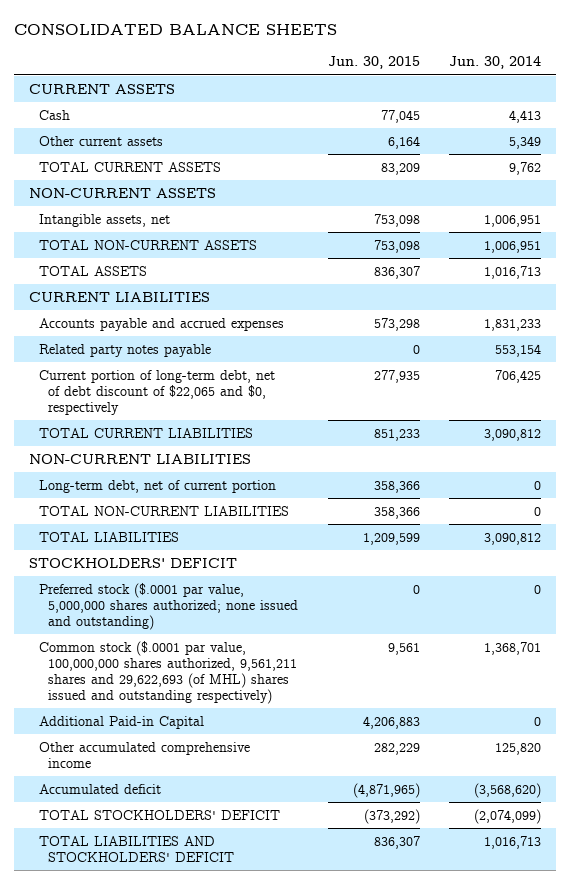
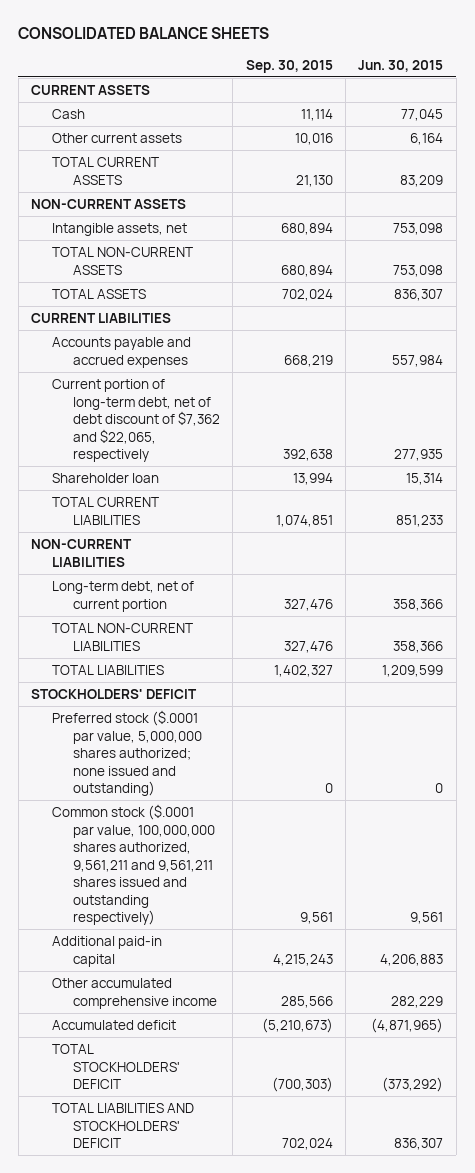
- | Jun. 30, 2015 | Jun. 30, 2014
+ | Sep. 30, 2015 | Jun. 30, 2015
- Accounts payable and accrued expenses | 573,298 | 1,831,233
- Related party notes payable | 0 | 553,154
- Current portion of long-term debt, net of debt discount of $22,065 and $0, respectively | 277,935 | 706,425
+ Accounts payable and accrued expenses | 668,219 | 557,984
+ Current portion of long-term debt, net of debt discount of $7,362 and $22,065, respectively | 392,638 | 277,935
+ Shareholder loan | 13,994 | 15,314
- Common stock ($.0001 par value, 100,000,000 shares authorized, 9,561,211 shares and 29,622,693 (of MHL) shares issued and outstanding respectively) | 9,561 | 1,368,701
- Additional Paid-in Capital | 4,206,883 | 0
+ Common stock ($.0001 par value, 100,000,000 shares authorized, 9,561,211 and 9,561,211 shares issued and outstanding respectively) | 9,561 | 9,561
+ Additional paid-in capital | 4,215,243 | 4,206,883

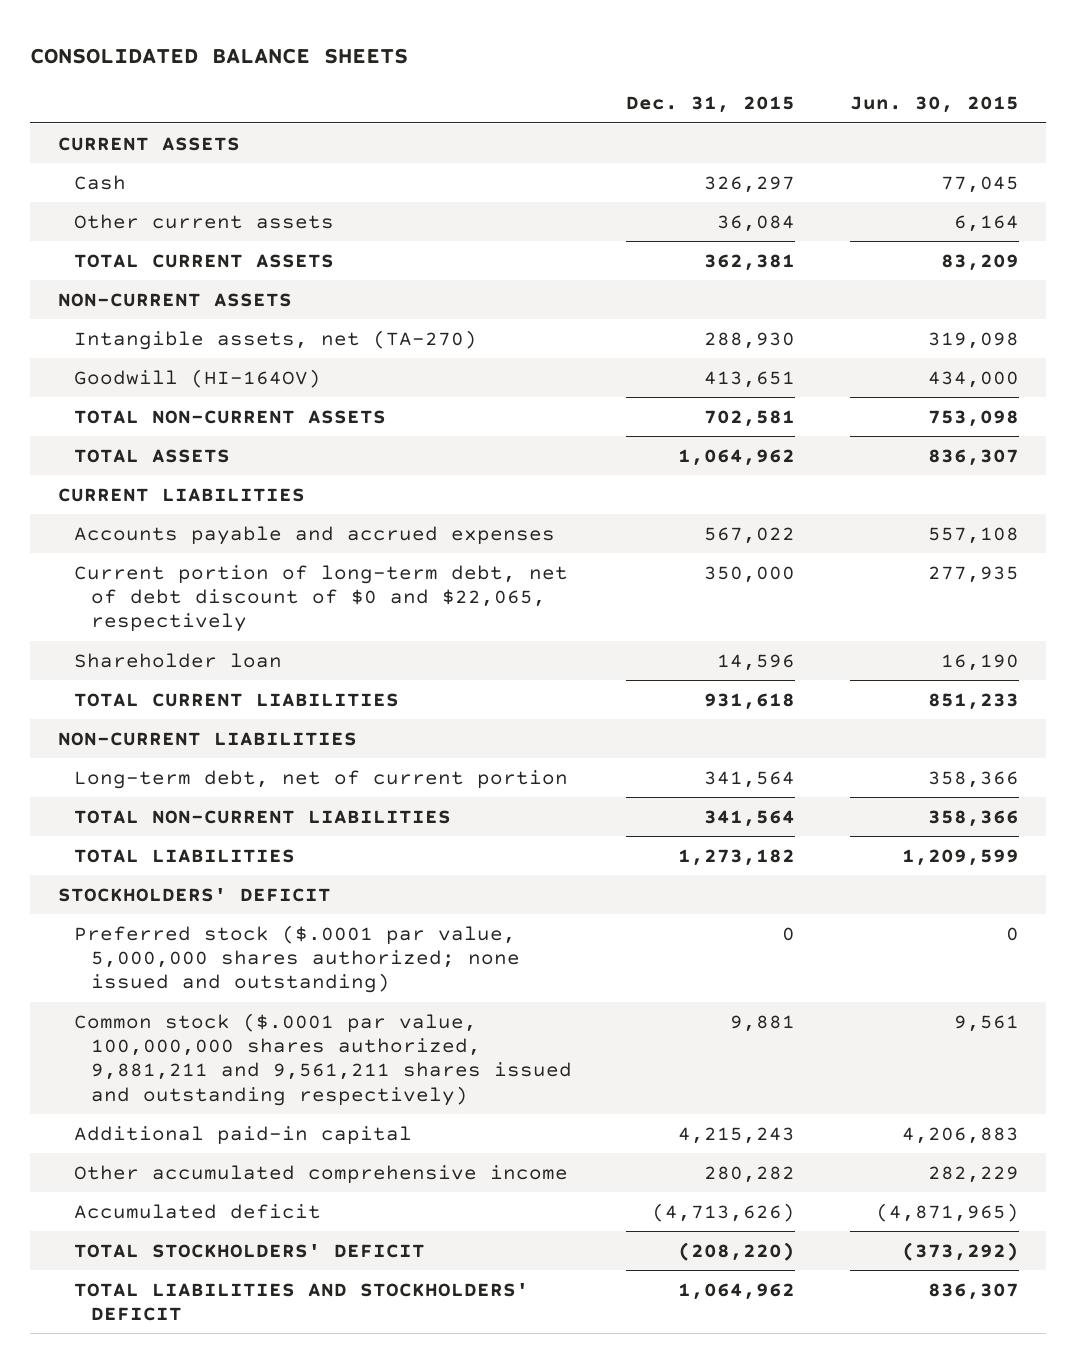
- | Sep. 30, 2015 | Jun. 30, 2015
+ | Dec. 31, 2015 | Jun. 30, 2015
- Intangible assets, net | 680,894 | 753,098
+ Intangible assets, net (TA-270) | 288,930 | 319,098
+ Goodwill (HI-164OV) | 413,651 | 434,000
- Accounts payable and accrued expenses | 668,219 | 557,984
- Current portion of long-term debt, net of debt discount of $7,362 and $22,065, respectively | 392,638 | 277,935
- Shareholder loan | 13,994 | 15,314
+ Accounts payable and accrued expenses | 567,022 | 557,108
+ Current portion of long-term debt, net of debt discount of $0 and $22,065, respectively | 350,000 | 277,935
+ Shareholder loan | 14,596 | 16,190
- Common stock ($.0001 par value, 100,000,000 shares authorized, 9,561,211 and 9,561,211 shares issued and outstanding respectively) | 9,561 | 9,561
+ Common stock ($.0001 par value, 100,000,000 shares authorized, 9,881,211 and 9,561,211 shares issued and outstanding respectively) | 9,881 | 9,561

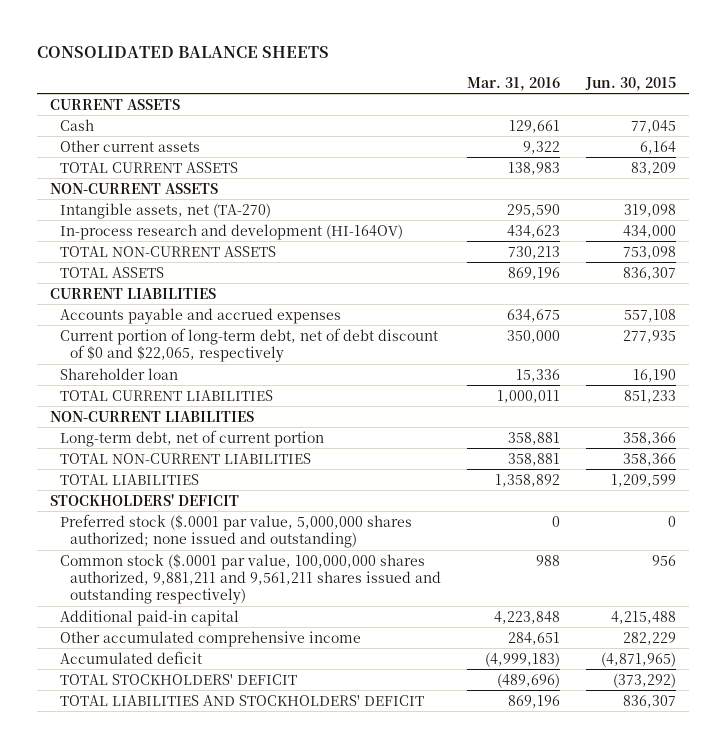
- | Dec. 31, 2015 | Jun. 30, 2015
+ | Mar. 31, 2016 | Jun. 30, 2015
- Goodwill (HI-164OV) | 413,651 | 434,000
+ In-process research and development (HI-164OV) | 434,623 | 434,000
- Common stock ($.0001 par value, 100,000,000 shares authorized, 9,881,211 and 9,561,211 shares issued and outstanding respectively) | 9,881 | 9,561
- Additional paid-in capital | 4,215,243 | 4,206,883
+ Common stock ($.0001 par value, 100,000,000 shares authorized, 9,881,211 and 9,561,211 shares issued and outstanding respectively) | 988 | 956
+ Additional paid-in capital | 4,223,848 | 4,215,488

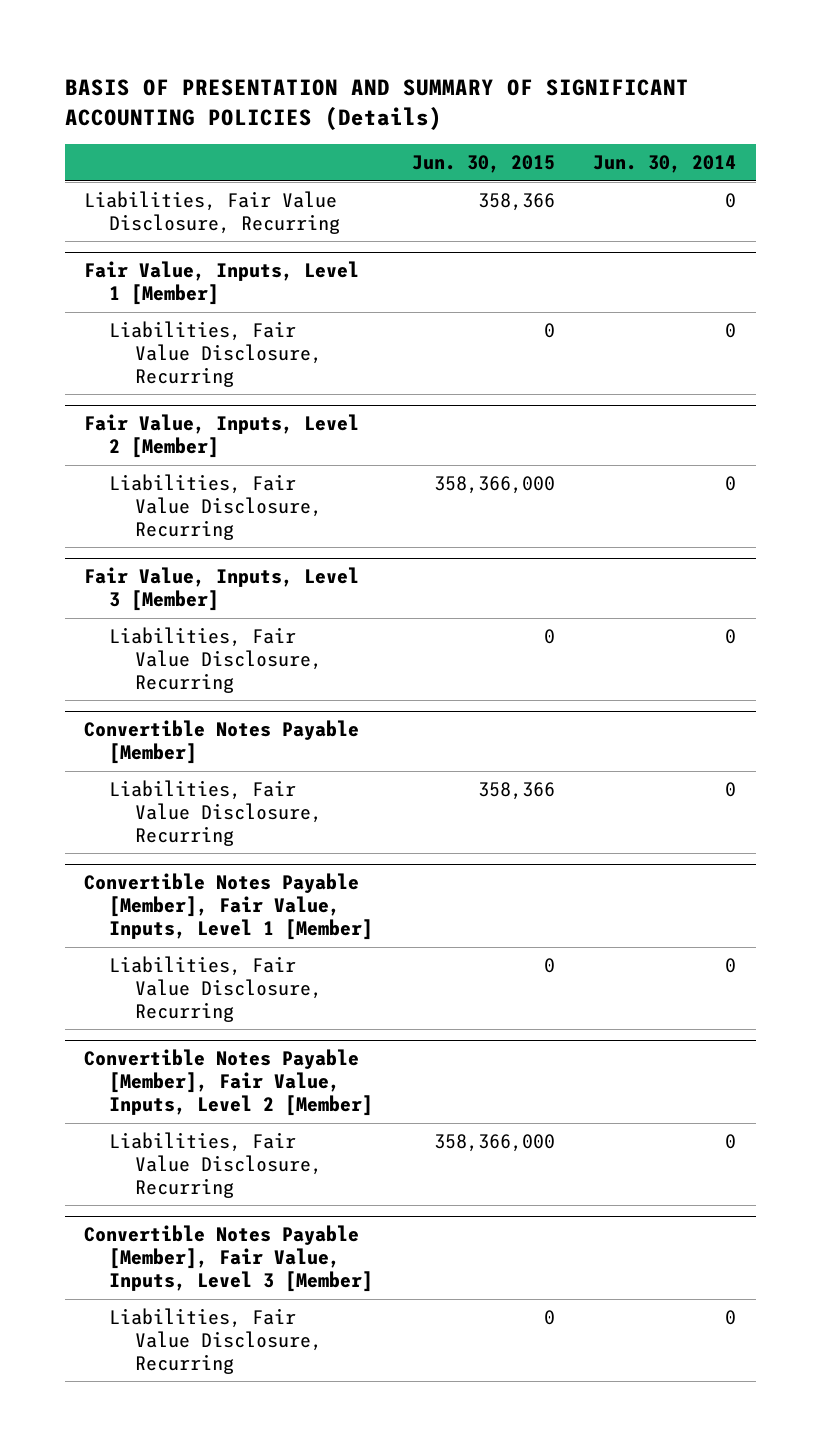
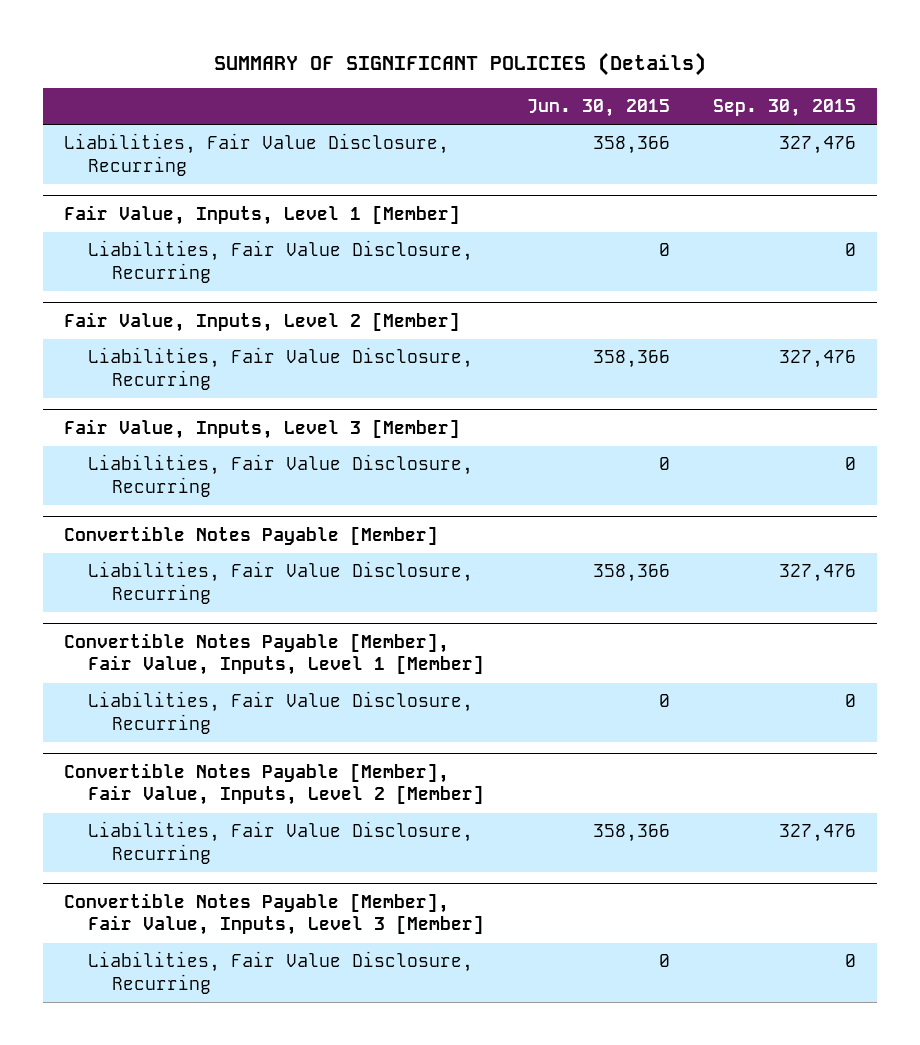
- BASIS OF PRESENTATION AND SUMMARY OF SIGNIFICANT ACCOUNTING POLICIES (Details)
+ SUMMARY OF SIGNIFICANT POLICIES (Details)
- | Jun. 30, 2015 | Jun. 30, 2014
+ | Jun. 30, 2015 | Sep. 30, 2015
@ Fair Value, Inputs, Level 2 [Member]
- Liabilities, Fair Value Disclosure, Recurring | 358,366,000 | 0
+ Liabilities, Fair Value Disclosure, Recurring | 358,366 | 327,476
@ Convertible Notes Payable [Member], Fair Value, Inputs, Level 2 [Member]
- Liabilities, Fair Value Disclosure, Recurring | 358,366,000 | 0
+ Liabilities, Fair Value Disclosure, Recurring | 358,366 | 327,476

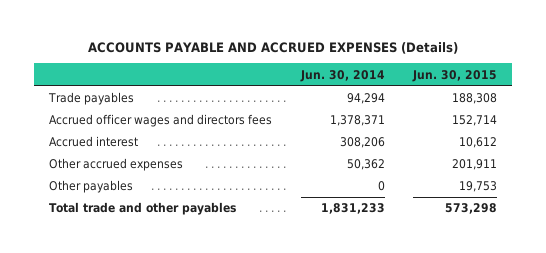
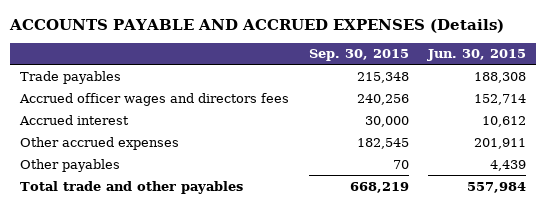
- | Jun. 30, 2014 | Jun. 30, 2015
+ | Sep. 30, 2015 | Jun. 30, 2015
- Other payables | 0 | 19,753
- Total trade and other payables | 1,831,233 | 573,298
+ Other payables | 70 | 4,439
+ Total trade and other payables | 668,219 | 557,984

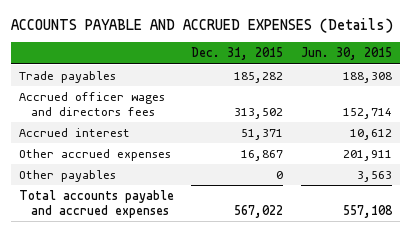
- | Sep. 30, 2015 | Jun. 30, 2015
+ | Dec. 31, 2015 | Jun. 30, 2015
- Other payables | 70 | 4,439
- Total trade and other payables | 668,219 | 557,984
+ Other payables | 0 | 3,563
+ Total accounts payable and accrued expenses | 567,022 | 557,108

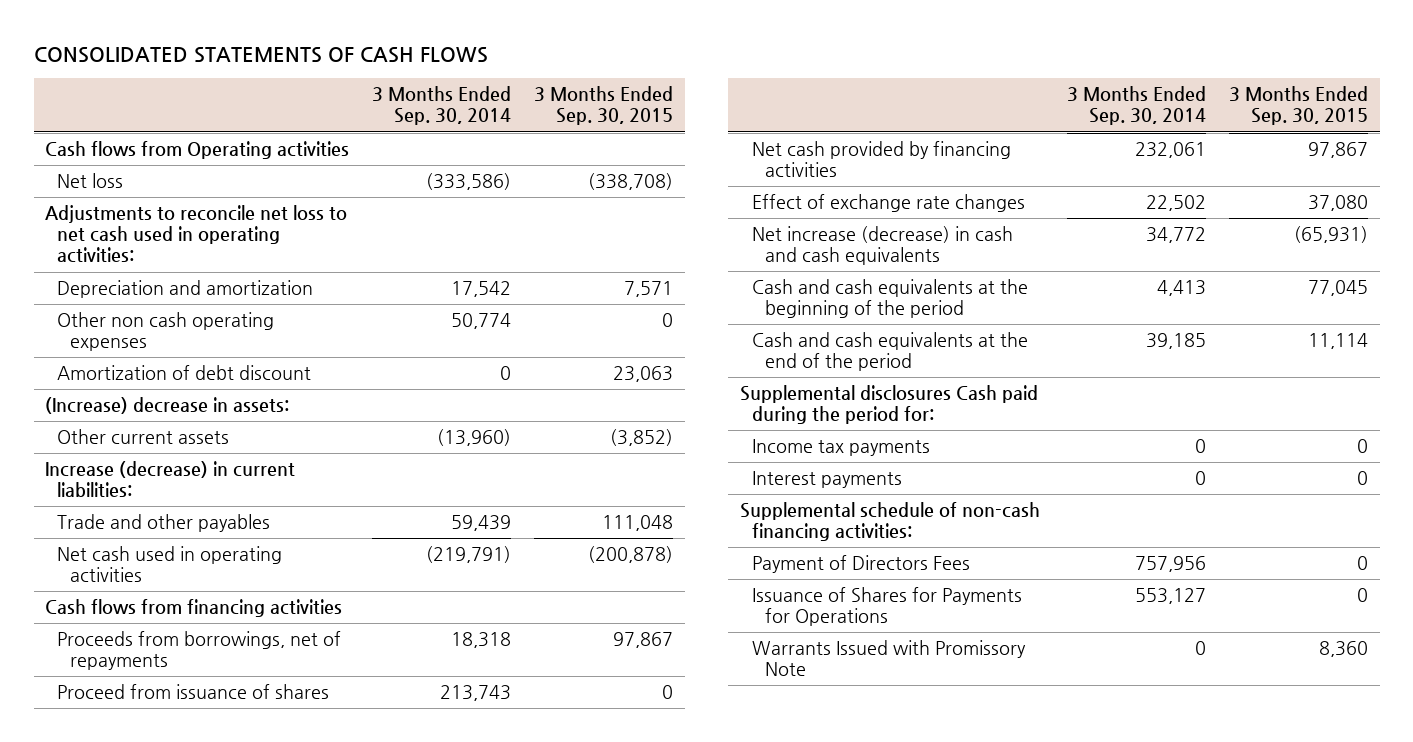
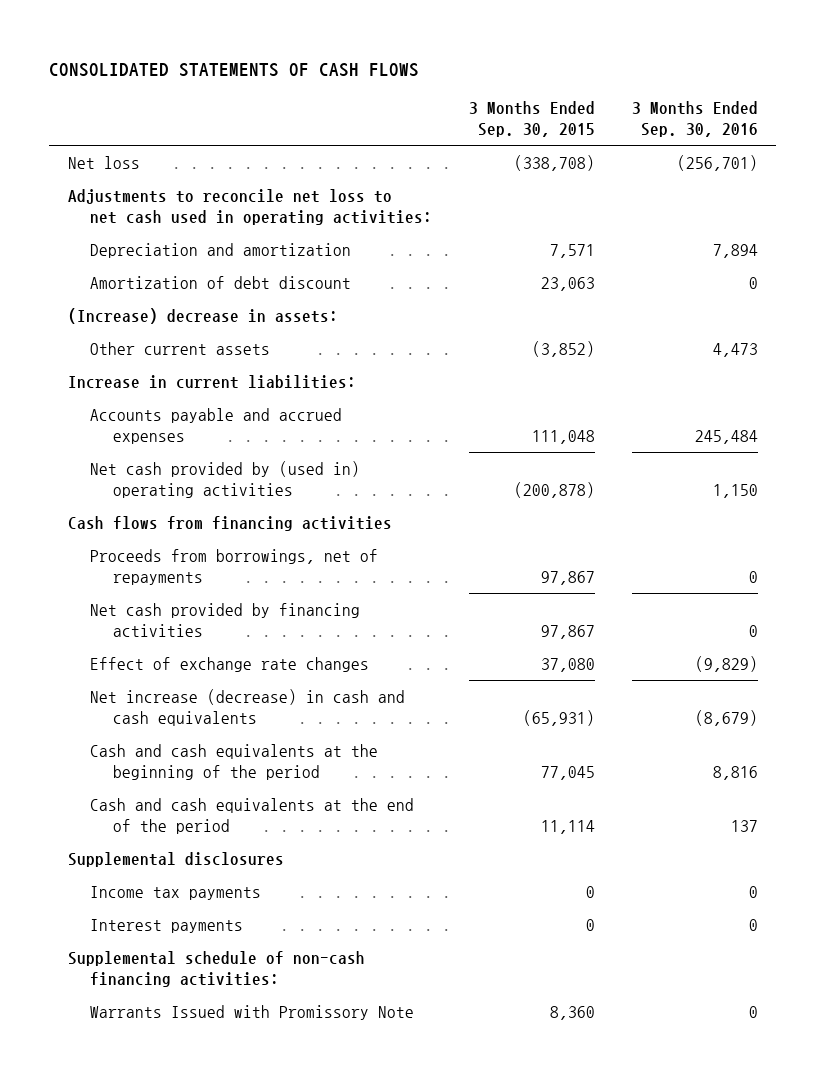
- | 3 Months Ended Sep. 30, 2014 | 3 Months Ended Sep. 30, 2015
+ | 3 Months Ended Sep. 30, 2015 | 3 Months Ended Sep. 30, 2016
- Cash flows from Operating activities
- Other non cash operating expenses | 50,774 | 0
- Increase (decrease) in current liabilities:
- Trade and other payables | 59,439 | 111,048
- Net cash used in operating activities | (219,791) | (200,878)
+ Increase in current liabilities:
+ Accounts payable and accrued expenses | 111,048 | 245,484
+ Net cash provided by (used in) operating activities | (200,878) | 1,150
- Proceed from issuance of shares | 213,743 | 0
- Supplemental disclosures Cash paid during the period for:
+ Supplemental disclosures
- Payment of Directors Fees | 757,956 | 0
- Issuance of Shares for Payments for Operations | 553,127 | 0

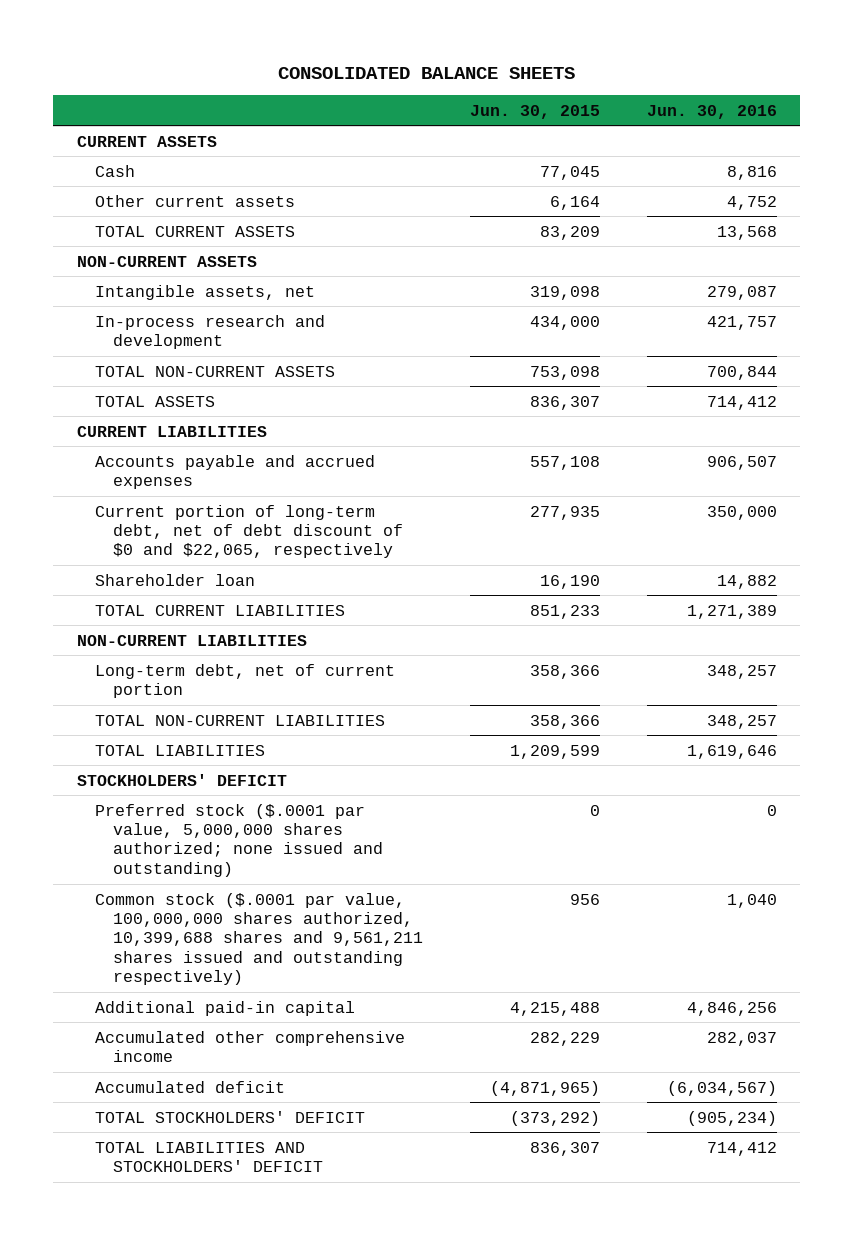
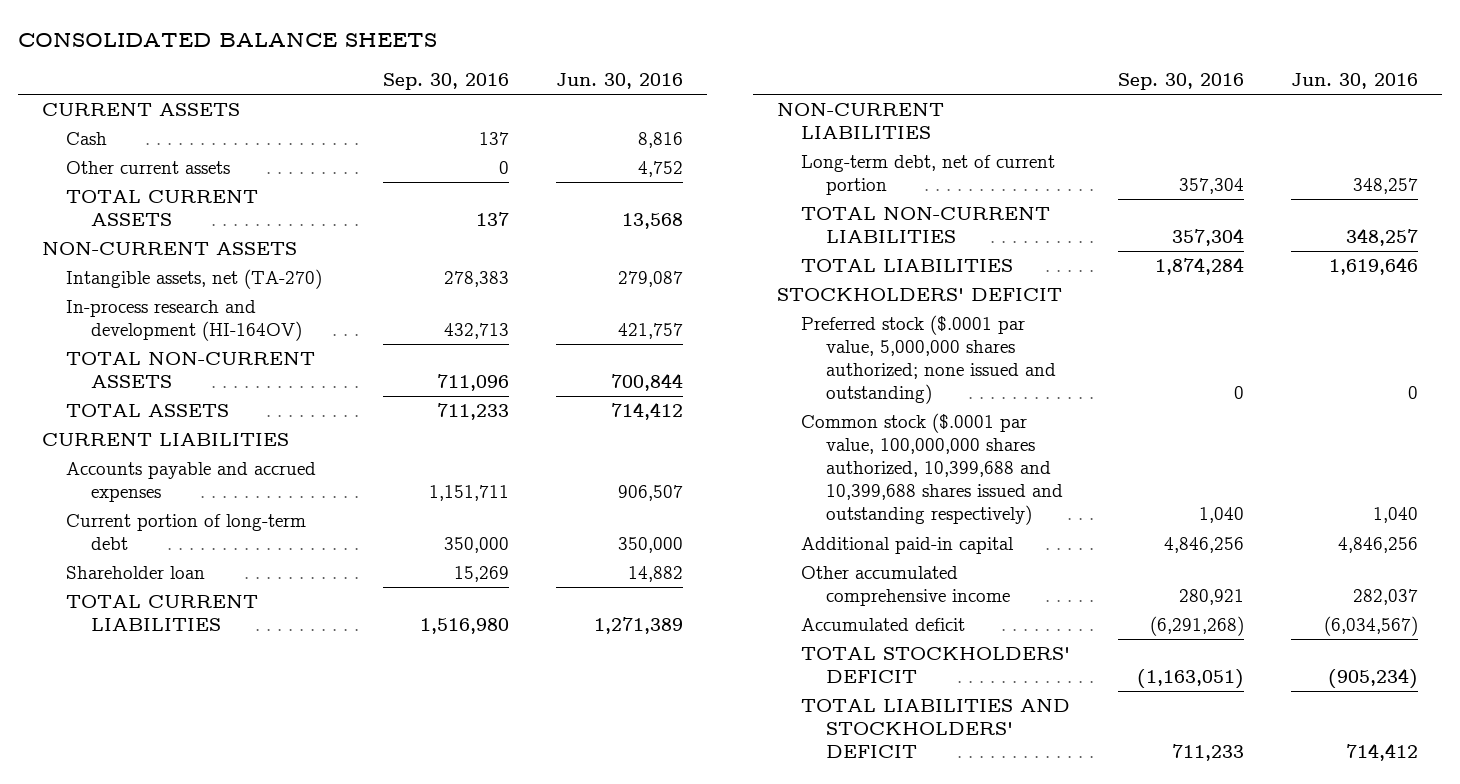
- | Jun. 30, 2015 | Jun. 30, 2016
+ | Sep. 30, 2016 | Jun. 30, 2016
- Intangible assets, net | 319,098 | 279,087
- In-process research and development | 434,000 | 421,757
+ Intangible assets, net (TA-270) | 278,383 | 279,087
+ In-process research and development (HI-164OV) | 432,713 | 421,757
- Current portion of long-term debt, net of debt discount of $0 and $22,065, respectively | 277,935 | 350,000
+ Current portion of long-term debt | 350,000 | 350,000
- Common stock ($.0001 par value, 100,000,000 shares authorized, 10,399,688 shares and 9,561,211 shares issued and outstanding respectively) | 956 | 1,040
+ Common stock ($.0001 par value, 100,000,000 shares authorized, 10,399,688 and 10,399,688 shares issued and outstanding respectively) | 1,040 | 1,040
- Accumulated other comprehensive income | 282,229 | 282,037
+ Other accumulated comprehensive income | 280,921 | 282,037

